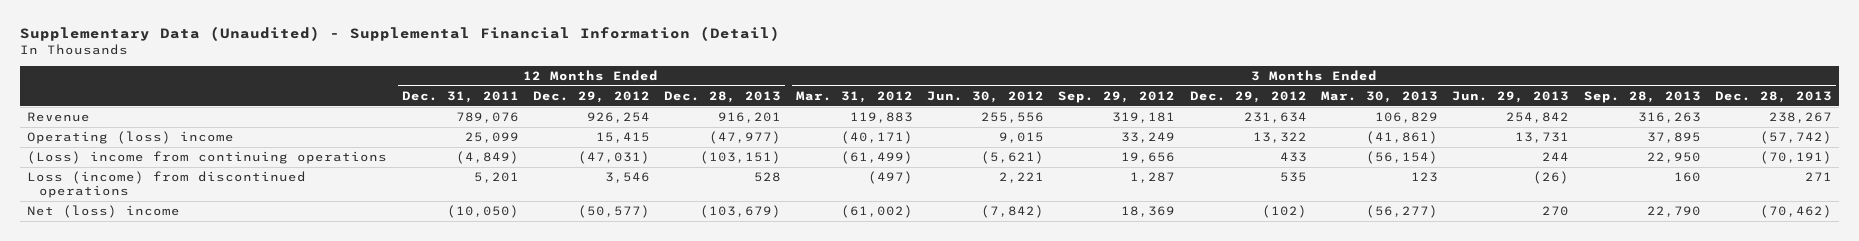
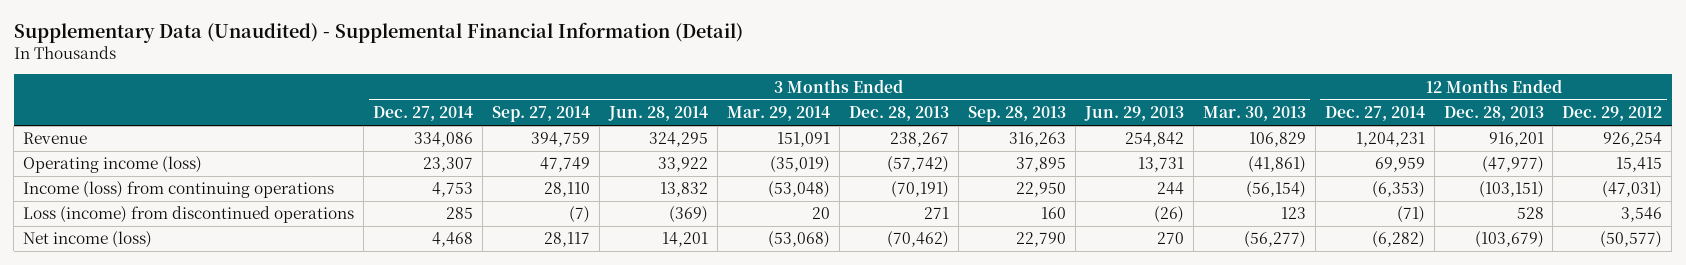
- | 12 Months Ended Dec. 31, 2011 | 12 Months Ended Dec. 29, 2012 | 12 Months Ended Dec. 28, 2013 | 3 Months Ended Mar. 31, 2012 | 3 Months Ended Jun. 30, 2012 | 3 Months Ended Sep. 29, 2012 | 3 Months Ended Dec. 29, 2012 | 3 Months Ended Mar. 30, 2013 | 3 Months Ended Jun. 29, 2013 | 3 Months Ended Sep. 28, 2013 | 3 Months Ended Dec. 28, 2013
+ | 3 Months Ended Dec. 27, 2014 | 3 Months Ended Sep. 27, 2014 | 3 Months Ended Jun. 28, 2014 | 3 Months Ended Mar. 29, 2014 | 3 Months Ended Dec. 28, 2013 | 3 Months Ended Sep. 28, 2013 | 3 Months Ended Jun. 29, 2013 | 3 Months Ended Mar. 30, 2013 | 12 Months Ended Dec. 27, 2014 | 12 Months Ended Dec. 28, 2013 | 12 Months Ended Dec. 29, 2012
- Operating (loss) income | 25,099 | 15,415 | (47,977) | (40,171) | 9,015 | 33,249 | 13,322 | (41,861) | 13,731 | 37,895 | (57,742)
- (Loss) income from continuing operations | (4,849) | (47,031) | (103,151) | (61,499) | (5,621) | 19,656 | 433 | (56,154) | 244 | 22,950 | (70,191)
+ Operating income (loss) | 23,307 | 47,749 | 33,922 | (35,019) | (57,742) | 37,895 | 13,731 | (41,861) | 69,959 | (47,977) | 15,415
+ Income (loss) from continuing operations | 4,753 | 28,110 | 13,832 | (53,048) | (70,191) | 22,950 | 244 | (56,154) | (6,353) | (103,151) | (47,031)
- Net (loss) income | (10,050) | (50,577) | (103,679) | (61,002) | (7,842) | 18,369 | (102) | (56,277) | 270 | 22,790 | (70,462)
+ Net income (loss) | 4,468 | 28,117 | 14,201 | (53,068) | (70,462) | 22,790 | 270 | (56,277) | (6,282) | (103,679) | (50,577)

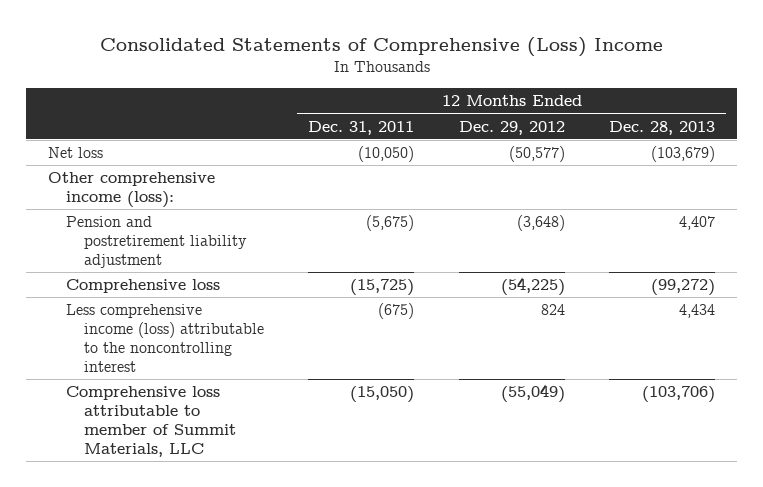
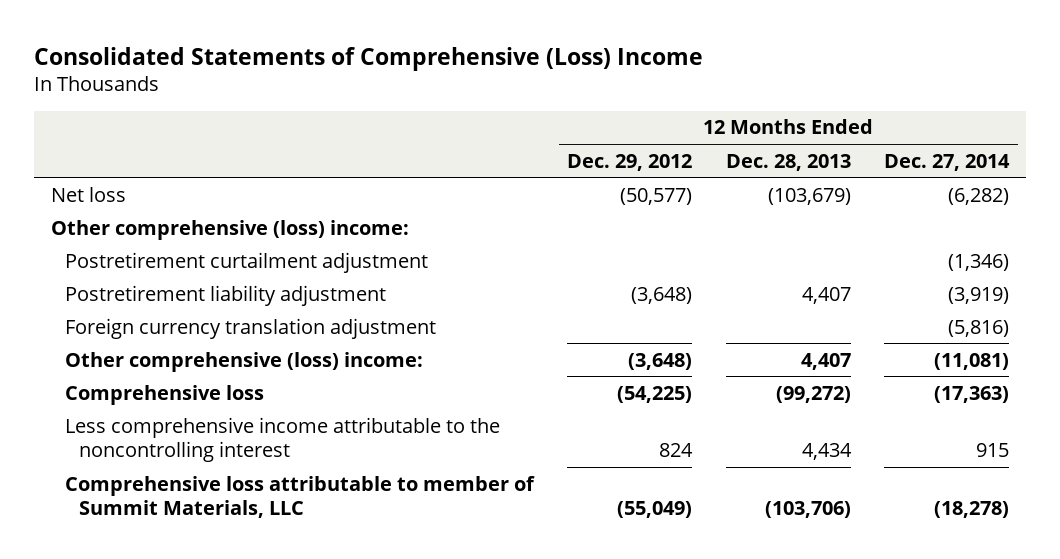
- | 12 Months Ended Dec. 31, 2011 | 12 Months Ended Dec. 29, 2012 | 12 Months Ended Dec. 28, 2013
+ | 12 Months Ended Dec. 29, 2012 | 12 Months Ended Dec. 28, 2013 | 12 Months Ended Dec. 27, 2014
- Other comprehensive income (loss):
- Pension and postretirement liability adjustment | (5,675) | (3,648) | 4,407
+ Other comprehensive (loss) income:
+ Postretirement curtailment adjustment | | | (1,346)
+ Postretirement liability adjustment | (3,648) | 4,407 | (3,919)
+ Foreign currency translation adjustment | | | (5,816)
+ Other comprehensive (loss) income: | (3,648) | 4,407 | (11,081)
- Less comprehensive income (loss) attributable to the noncontrolling interest | (675) | 824 | 4,434
+ Less comprehensive income attributable to the noncontrolling interest | 824 | 4,434 | 915

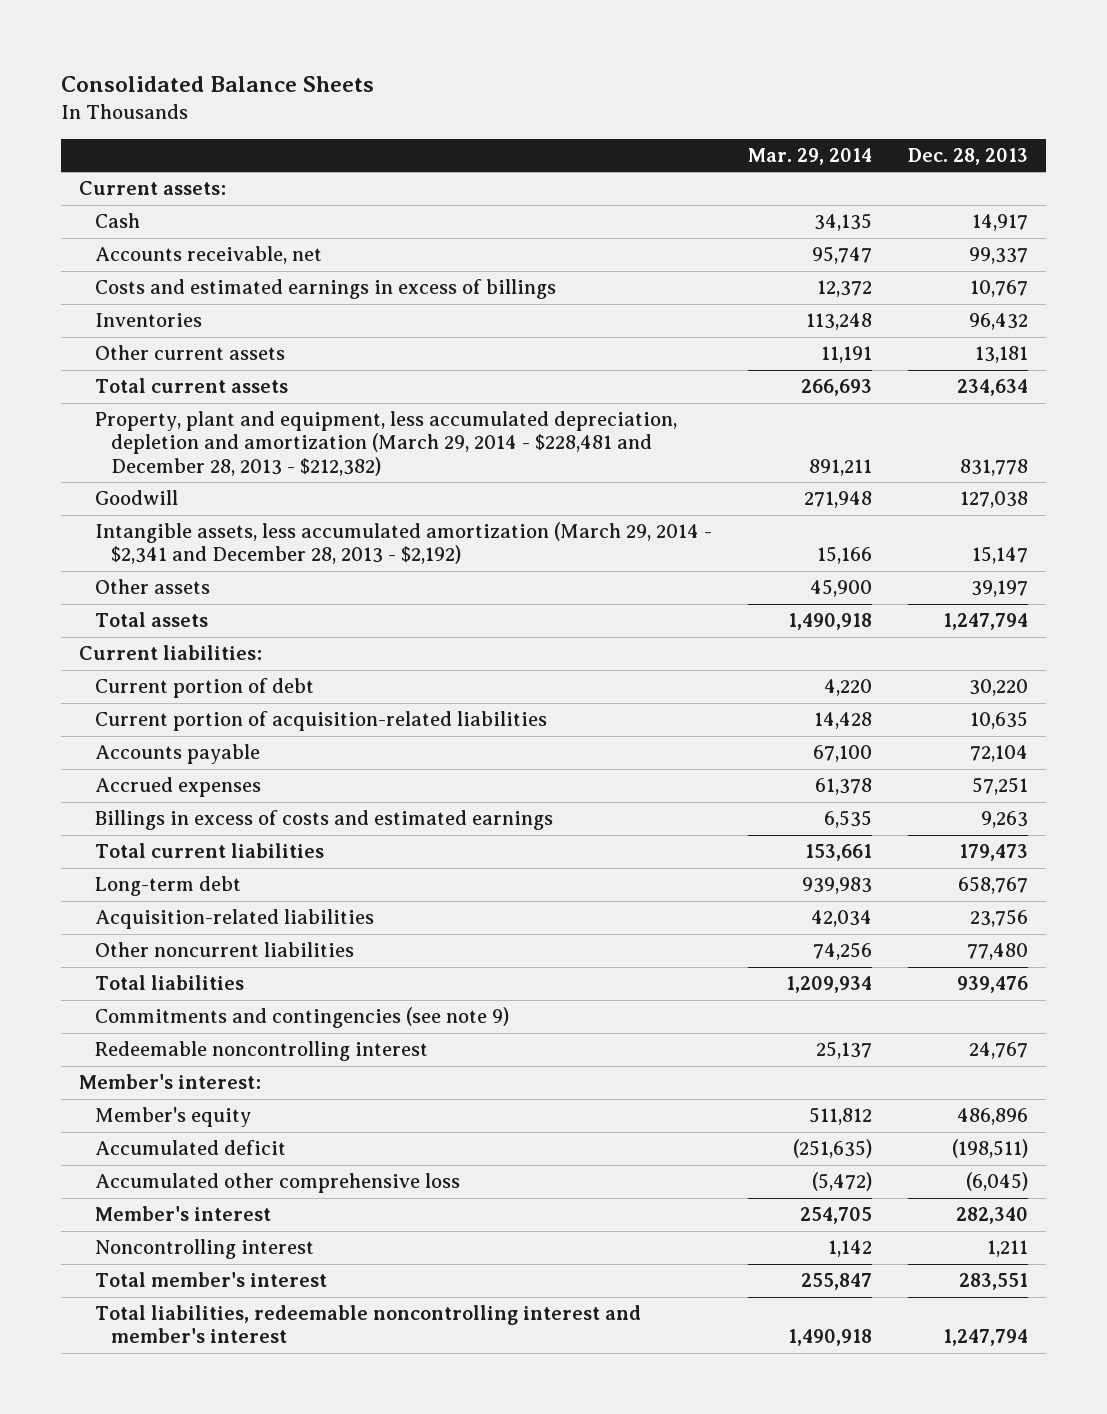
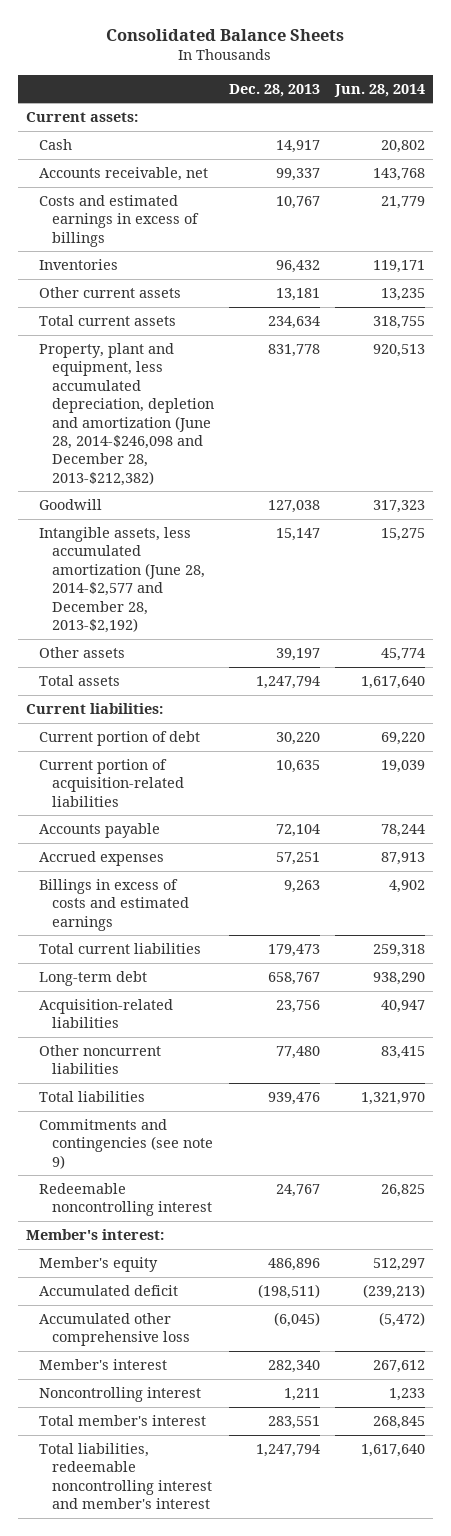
- | Mar. 29, 2014 | Dec. 28, 2013
+ | Dec. 28, 2013 | Jun. 28, 2014
- Property, plant and equipment, less accumulated depreciation, depletion and amortization (March 29, 2014 - $228,481 and December 28, 2013 - $212,382) | 891,211 | 831,778
+ Property, plant and equipment, less accumulated depreciation, depletion and amortization (June 28, 2014-$246,098 and December 28, 2013-$212,382) | 831,778 | 920,513
- Intangible assets, less accumulated amortization (March 29, 2014 - $2,341 and December 28, 2013 - $2,192) | 15,166 | 15,147
+ Intangible assets, less accumulated amortization (June 28, 2014-$2,577 and December 28, 2013-$2,192) | 15,147 | 15,275

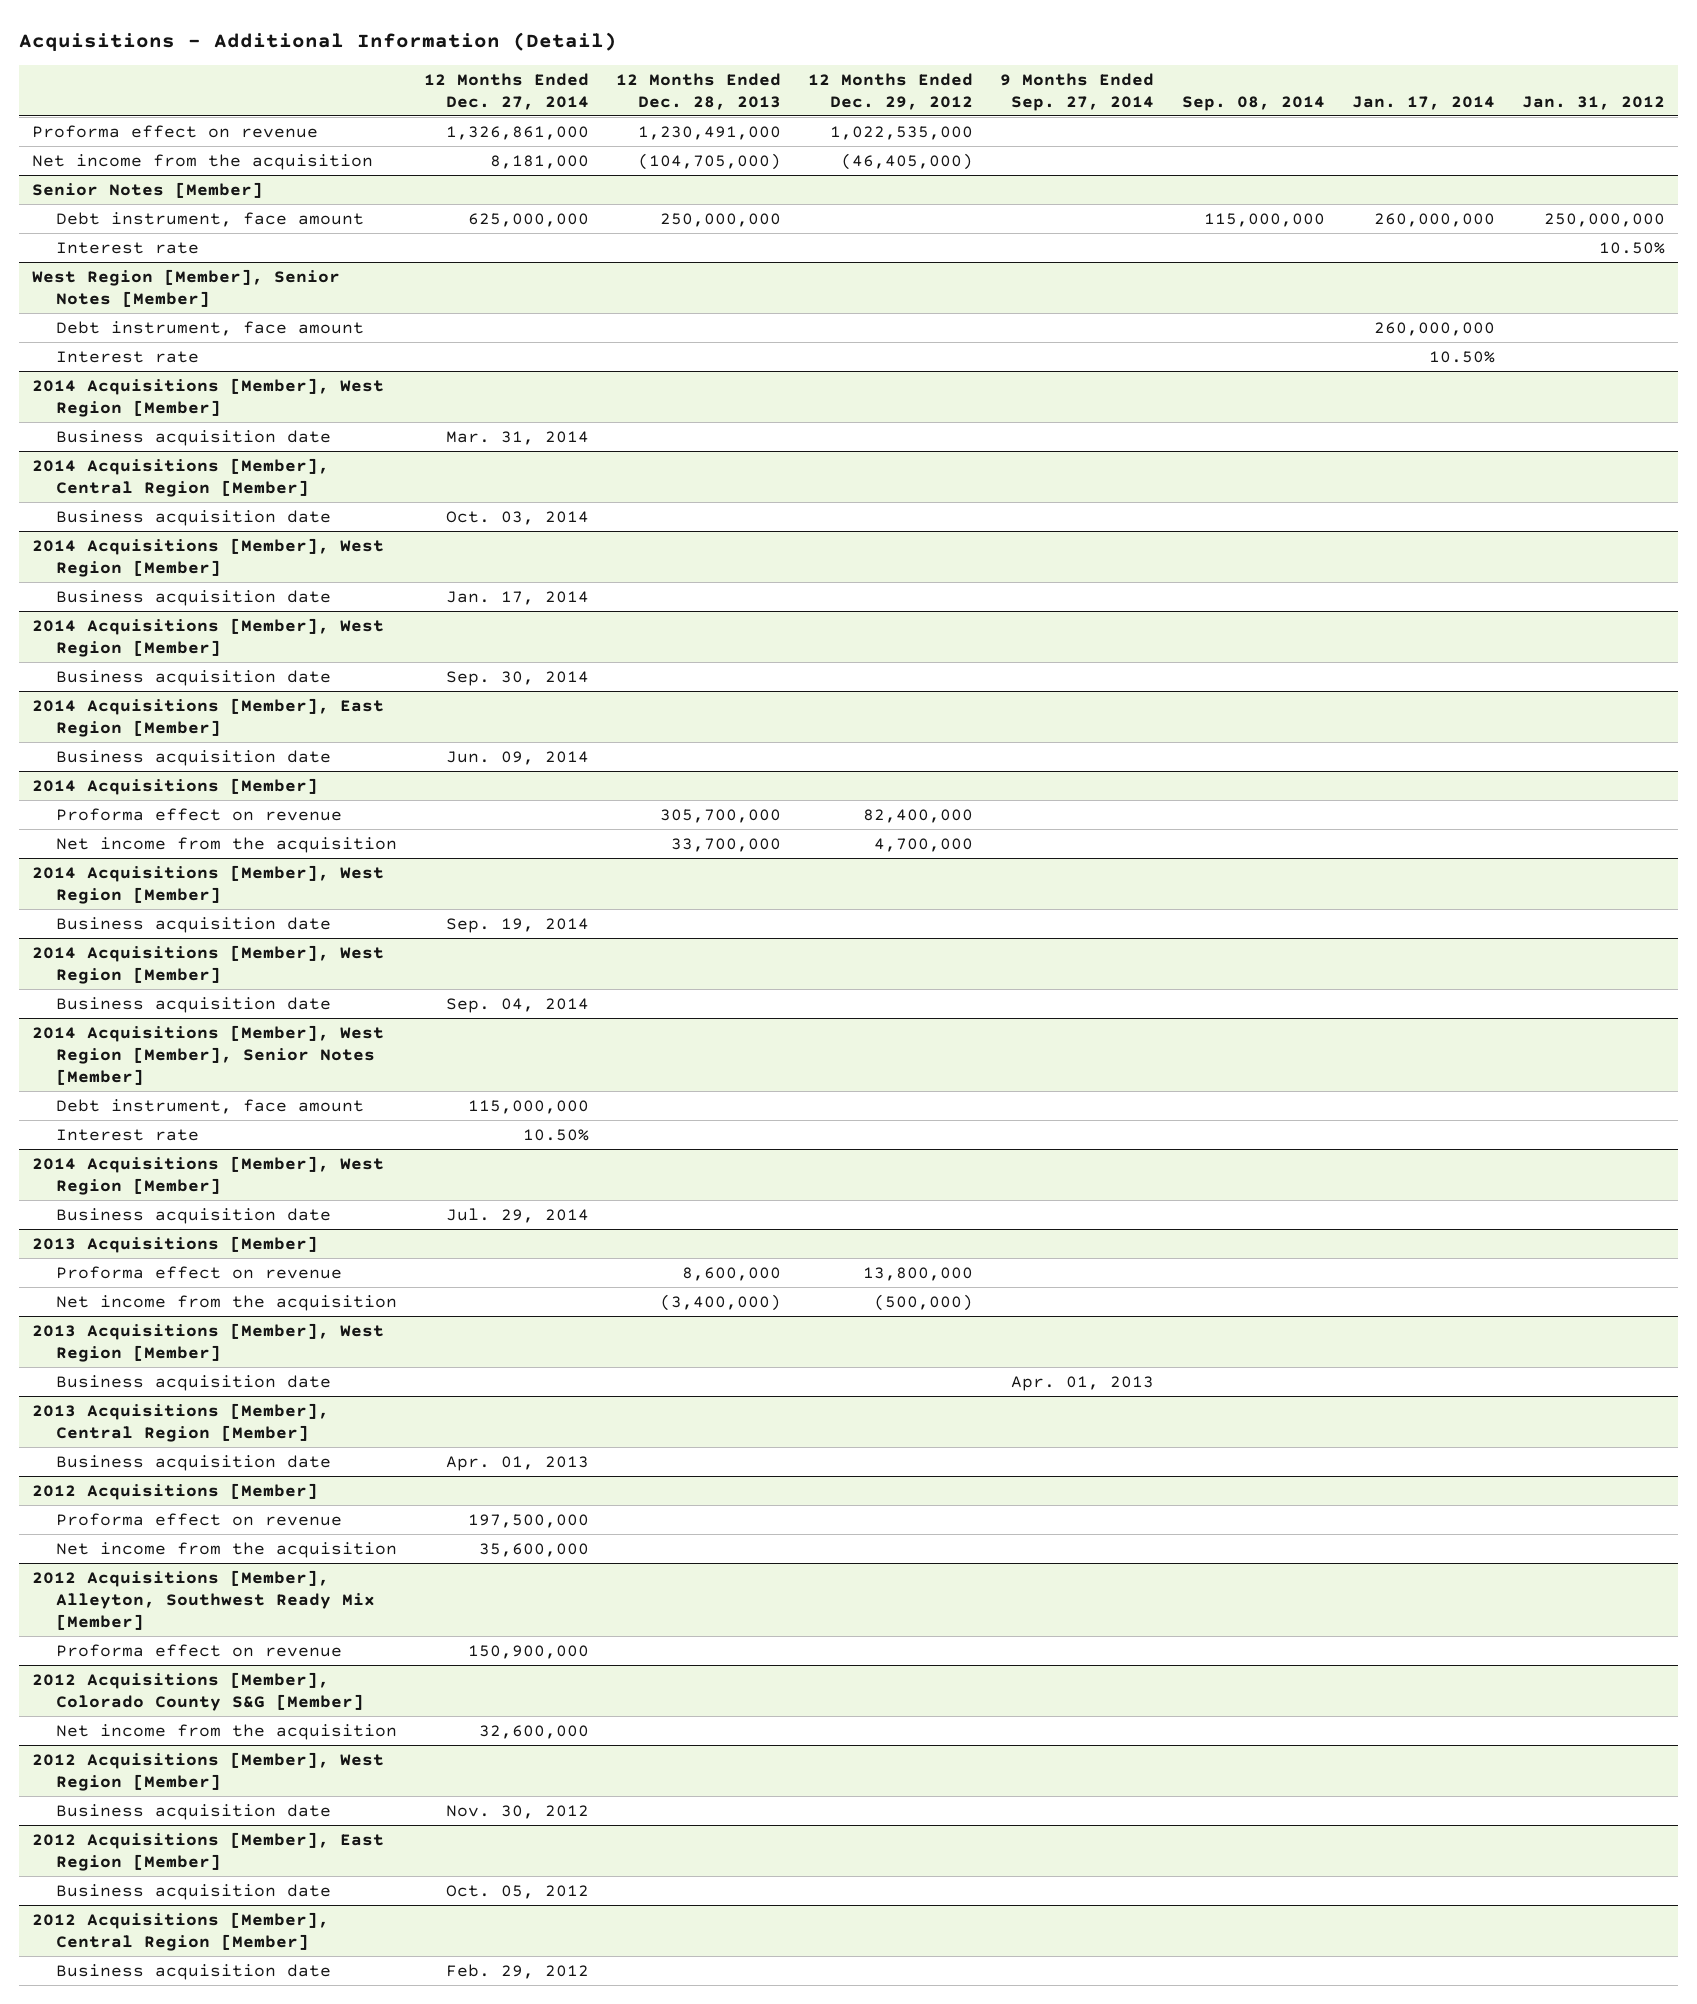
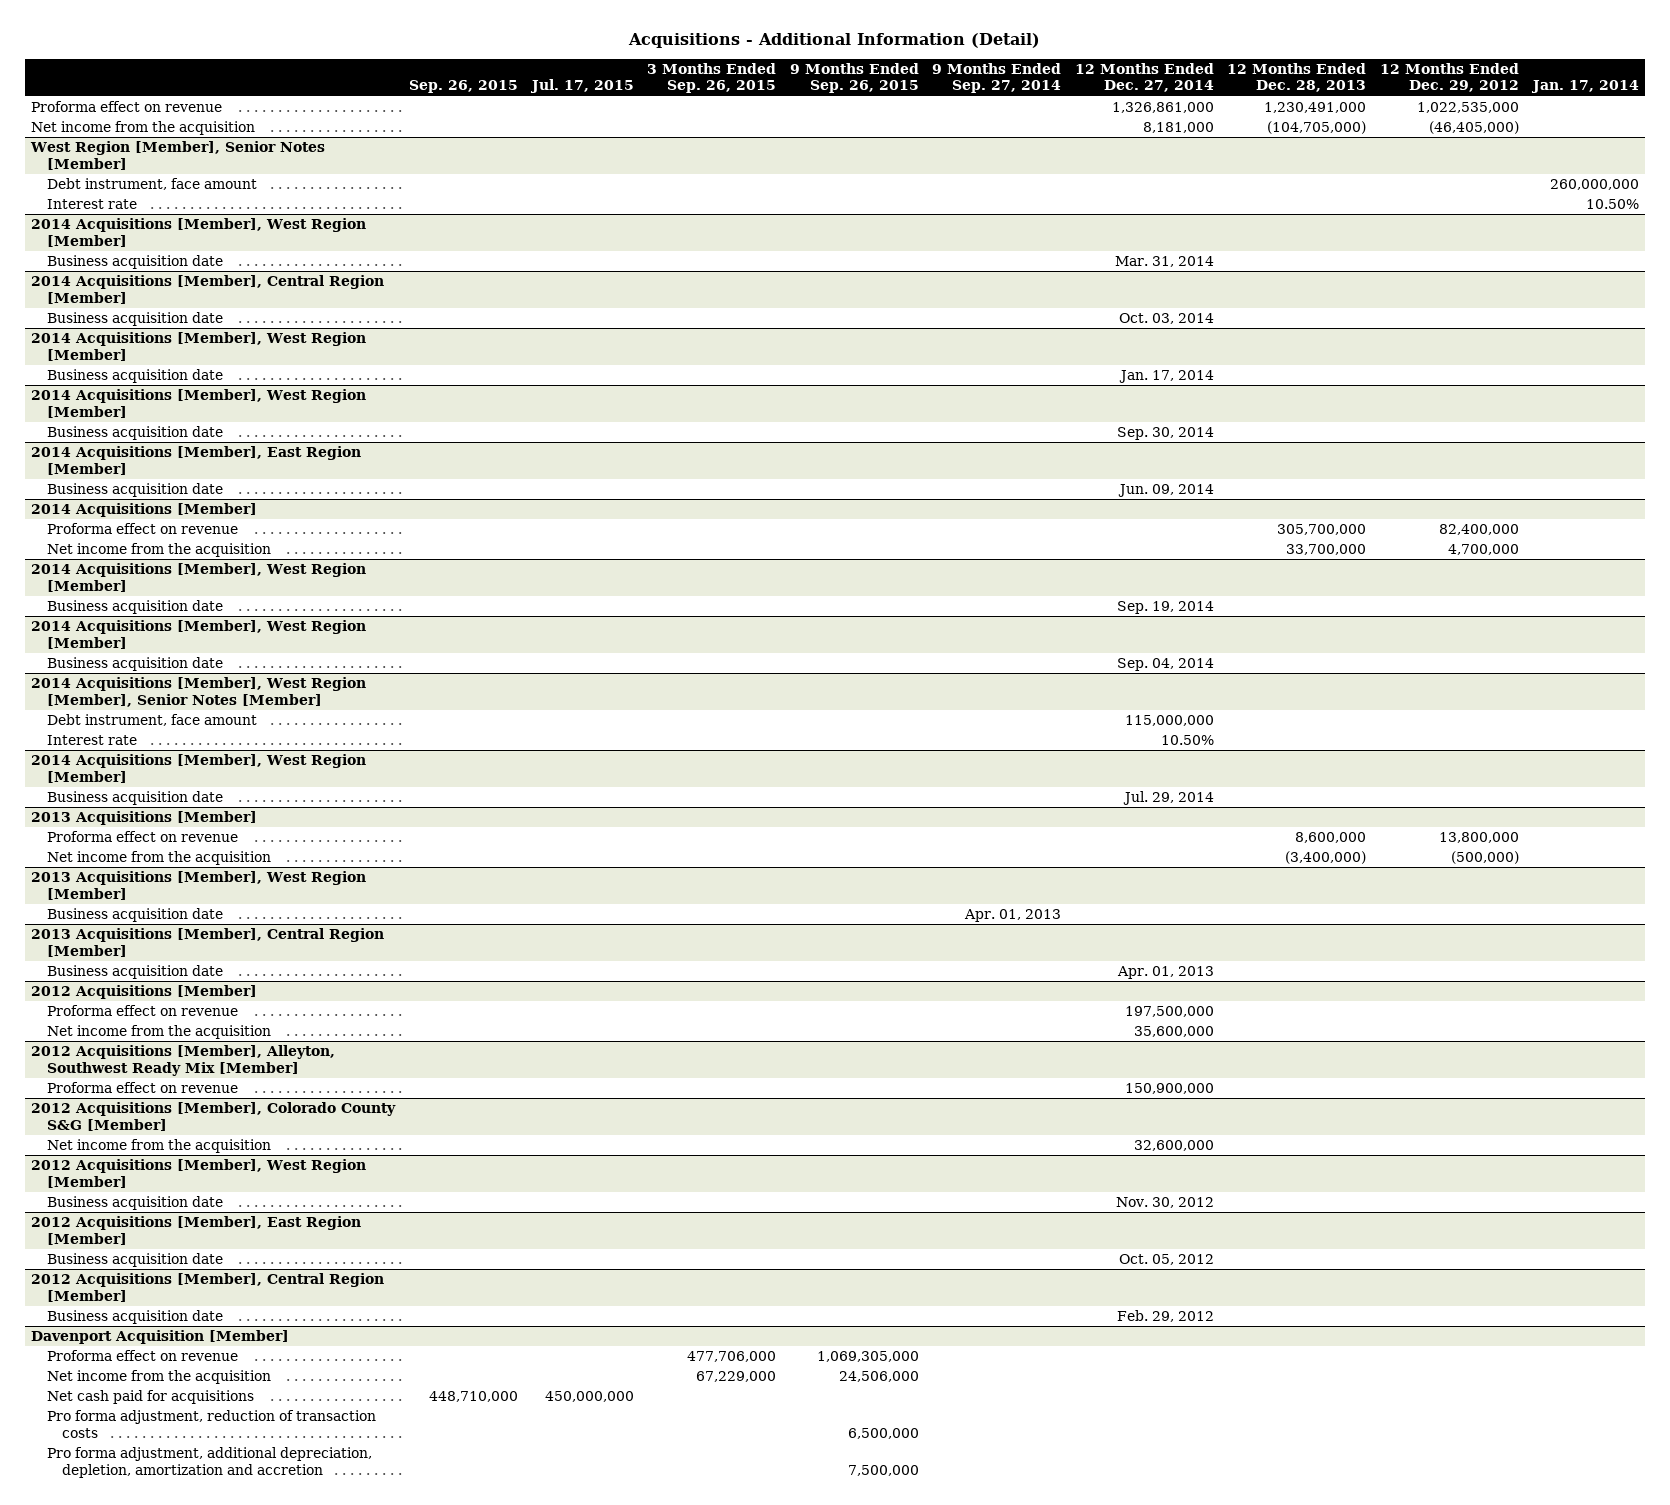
- | 12 Months Ended Dec. 27, 2014 | 12 Months Ended Dec. 28, 2013 | 12 Months Ended Dec. 29, 2012 | 9 Months Ended Sep. 27, 2014 | Sep. 08, 2014 | Jan. 17, 2014 | Jan. 31, 2012
+ | Sep. 26, 2015 | Jul. 17, 2015 | 3 Months Ended Sep. 26, 2015 | 9 Months Ended Sep. 26, 2015 | 9 Months Ended Sep. 27, 2014 | 12 Months Ended Dec. 27, 2014 | 12 Months Ended Dec. 28, 2013 | 12 Months Ended Dec. 29, 2012 | Jan. 17, 2014
- Senior Notes [Member]
- Debt instrument, face amount | 625,000,000 | 250,000,000 | | | 115,000,000 | 260,000,000 | 250,000,000
- Interest rate | | | | | | | 10.50%
+ Davenport Acquisition [Member]
+ Proforma effect on revenue | | | 477,706,000 | 1,069,305,000 | | | | |
+ Net income from the acquisition | | | 67,229,000 | 24,506,000 | | | | |
+ Net cash paid for acquisitions | 448,710,000 | 450,000,000 | | | | | | |
+ Pro forma adjustment, reduction of transaction costs | | | | 6,500,000 | | | | |
+ Pro forma adjustment, additional depreciation, depletion, amortization and accretion | | | | 7,500,000 | | | | |

